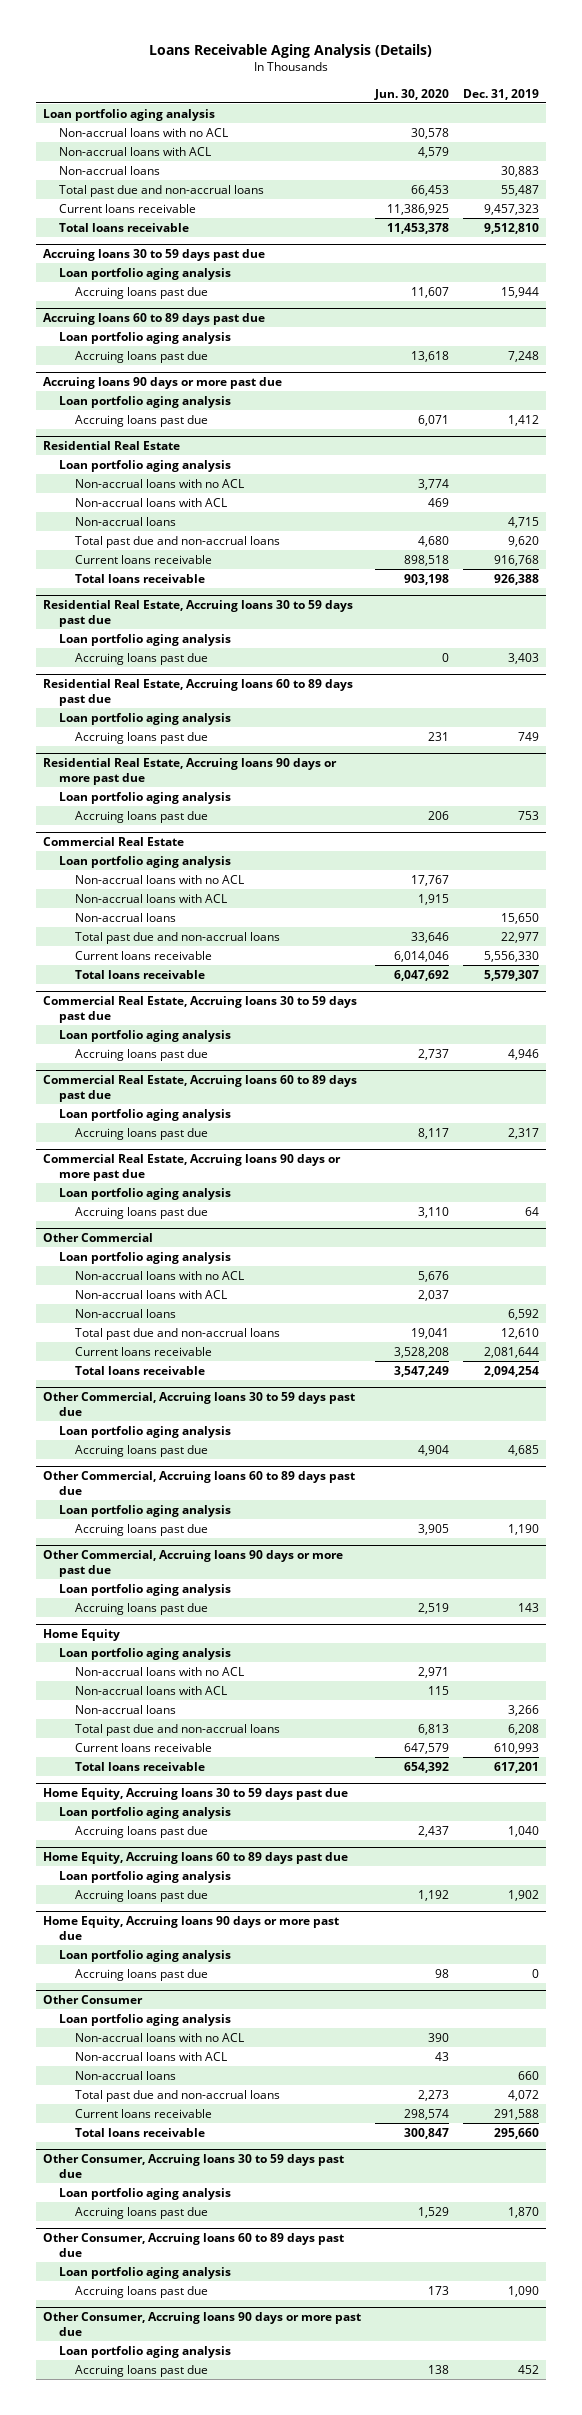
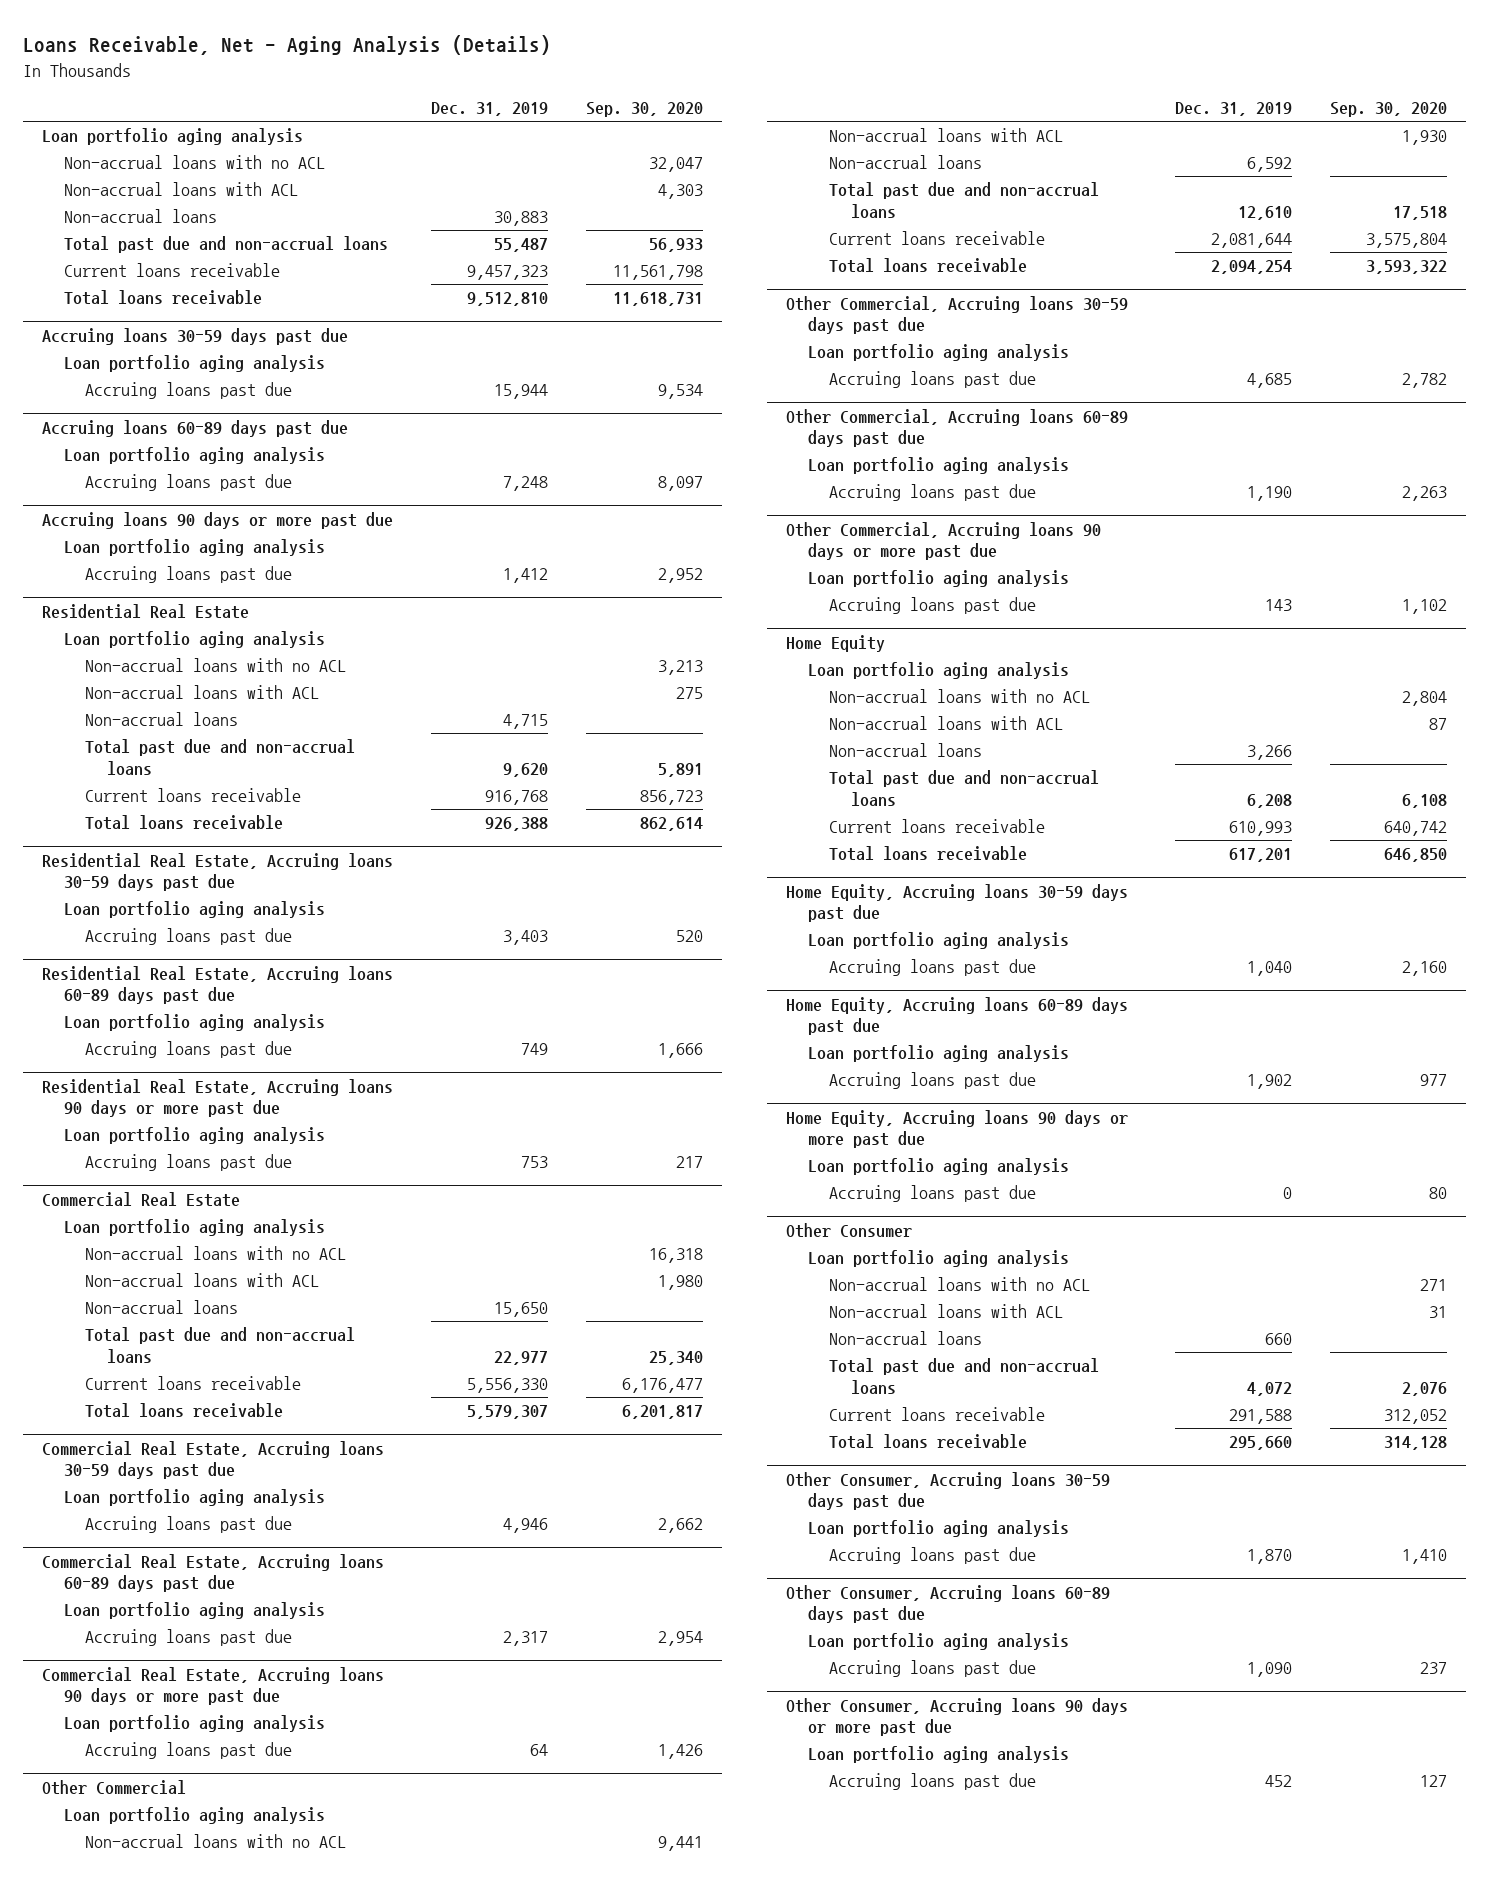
- Loans Receivable Aging Analysis (Details)
+ Loans Receivable, Net - Aging Analysis (Details)
- | Jun. 30, 2020 | Dec. 31, 2019
+ | Dec. 31, 2019 | Sep. 30, 2020
- Accruing loans 30 to 59 days past due
+ Accruing loans 30-59 days past due
- Accruing loans 60 to 89 days past due
+ Accruing loans 60-89 days past due
- Residential Real Estate, Accruing loans 30 to 59 days past due
+ Residential Real Estate, Accruing loans 30-59 days past due
- Residential Real Estate, Accruing loans 60 to 89 days past due
+ Residential Real Estate, Accruing loans 60-89 days past due
- Commercial Real Estate, Accruing loans 30 to 59 days past due
+ Commercial Real Estate, Accruing loans 30-59 days past due
- Commercial Real Estate, Accruing loans 60 to 89 days past due
+ Commercial Real Estate, Accruing loans 60-89 days past due
- Other Commercial, Accruing loans 30 to 59 days past due
+ Other Commercial, Accruing loans 30-59 days past due
- Other Commercial, Accruing loans 60 to 89 days past due
+ Other Commercial, Accruing loans 60-89 days past due
- Home Equity, Accruing loans 30 to 59 days past due
+ Home Equity, Accruing loans 30-59 days past due
- Home Equity, Accruing loans 60 to 89 days past due
+ Home Equity, Accruing loans 60-89 days past due
- Other Consumer, Accruing loans 30 to 59 days past due
+ Other Consumer, Accruing loans 30-59 days past due
- Other Consumer, Accruing loans 60 to 89 days past due
+ Other Consumer, Accruing loans 60-89 days past due

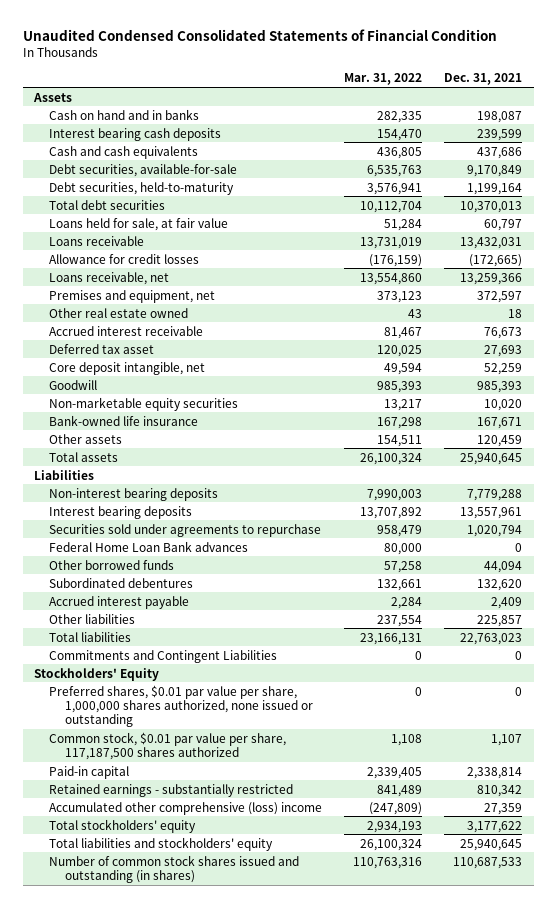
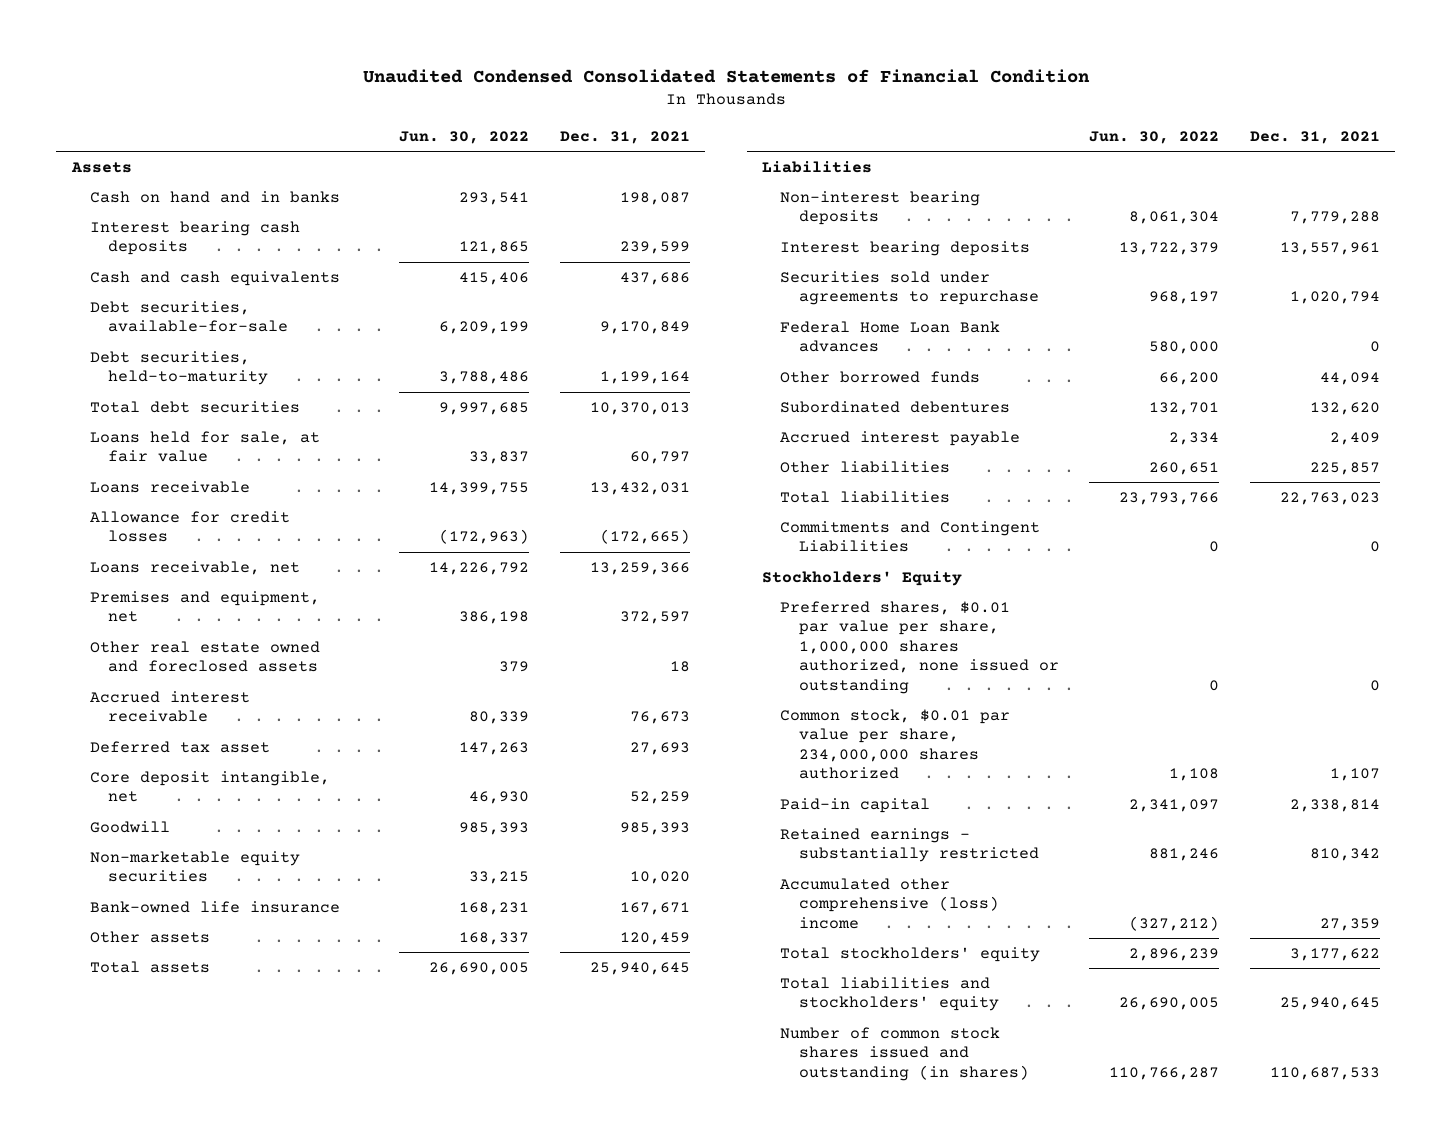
- | Mar. 31, 2022 | Dec. 31, 2021
+ | Jun. 30, 2022 | Dec. 31, 2021
- Other real estate owned | 43 | 18
+ Other real estate owned and foreclosed assets | 379 | 18
- Common stock, $0.01 par value per share, 117,187,500 shares authorized | 1,108 | 1,107
+ Common stock, $0.01 par value per share, 234,000,000 shares authorized | 1,108 | 1,107

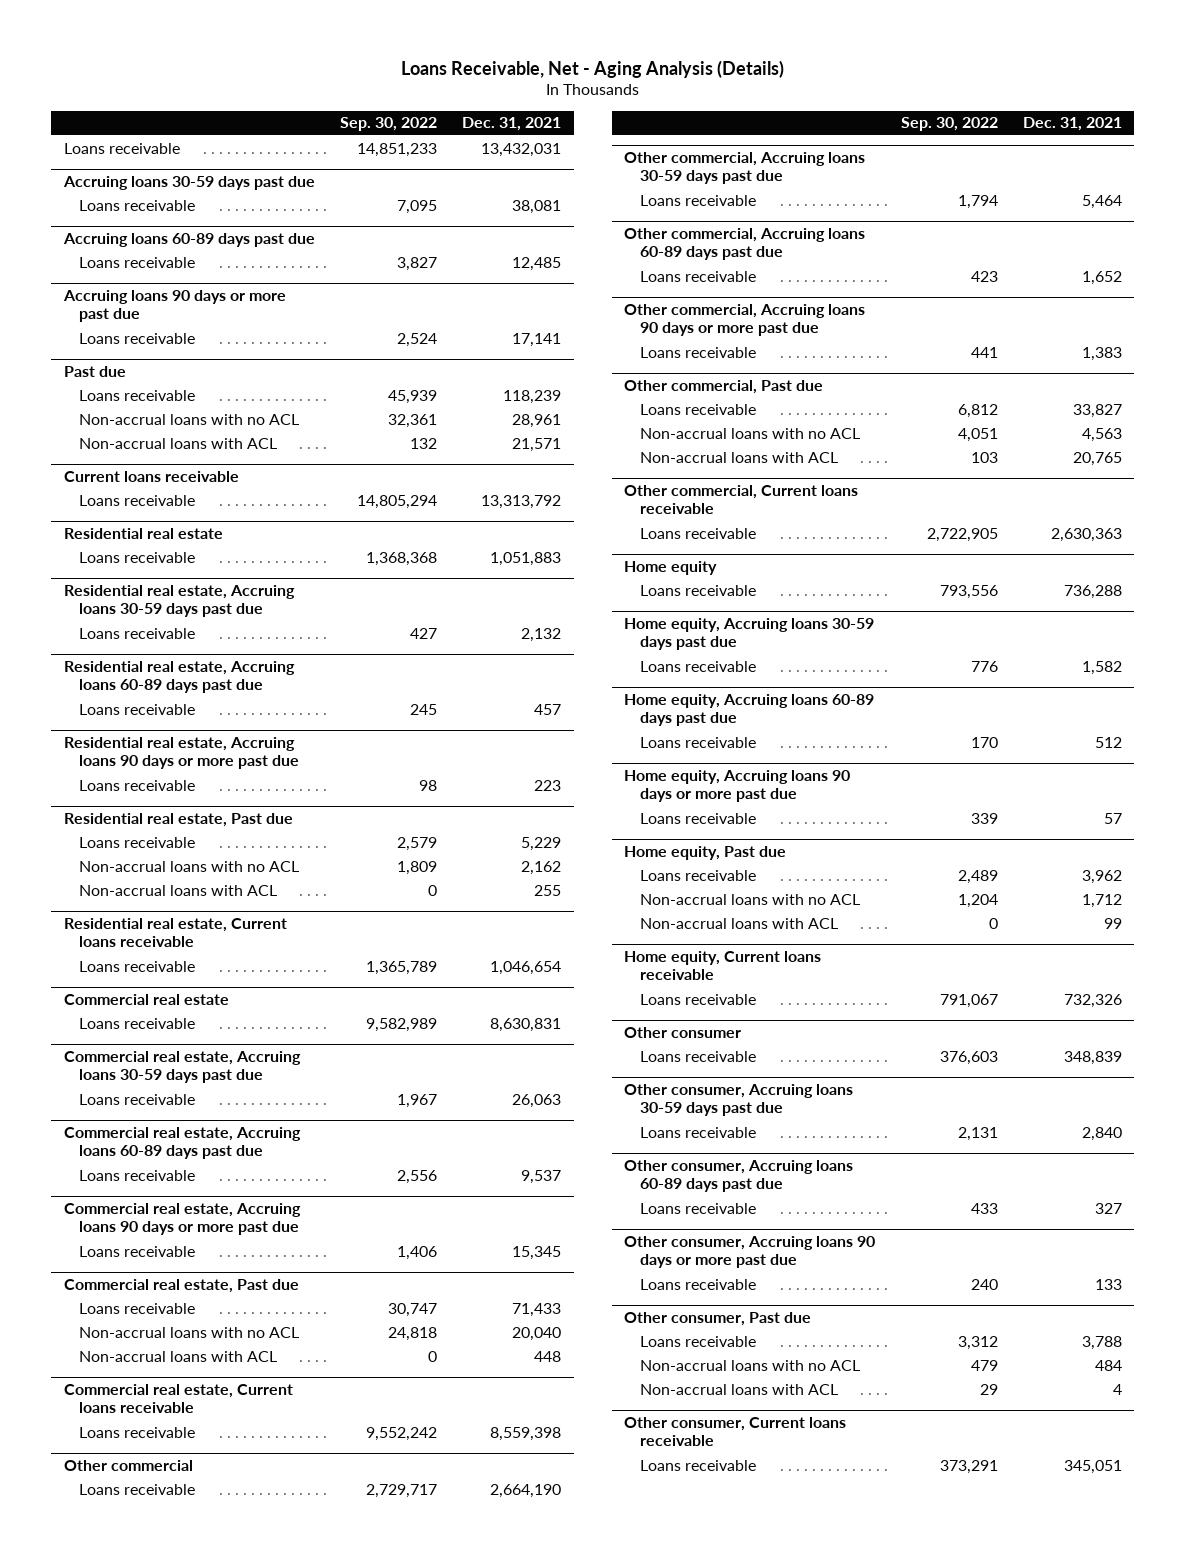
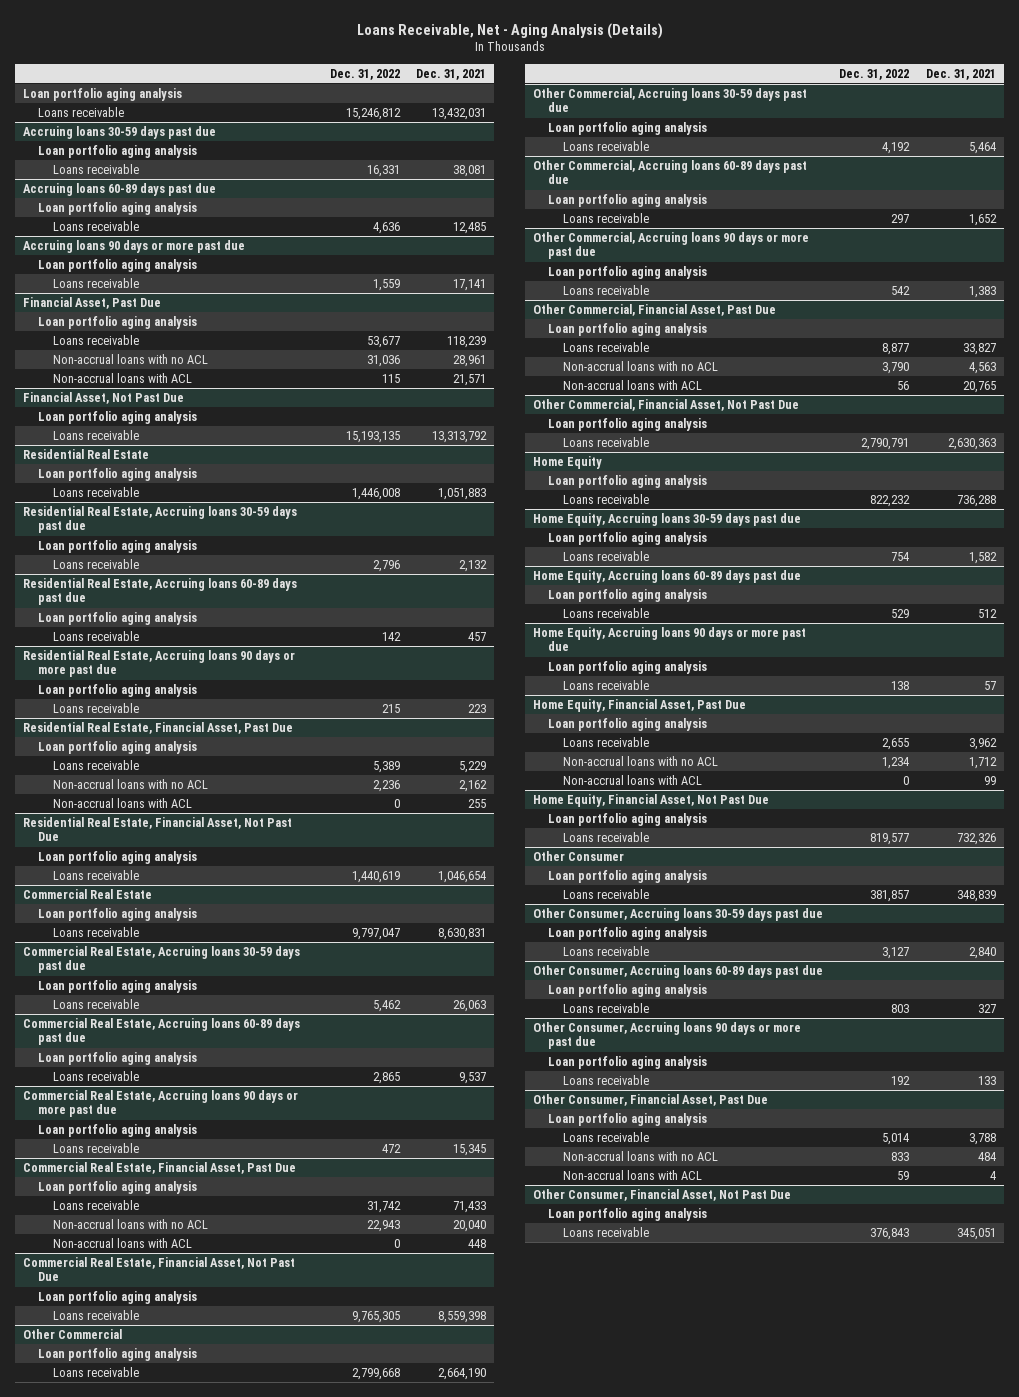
- | Sep. 30, 2022 | Dec. 31, 2021
+ | Dec. 31, 2022 | Dec. 31, 2021
+ Loan portfolio aging analysis
@ Accruing loans 30-59 days past due
+ Loan portfolio aging analysis
@ Accruing loans 60-89 days past due
+ Loan portfolio aging analysis
@ Accruing loans 90 days or more past due
+ Loan portfolio aging analysis
- Past due
+ Financial Asset, Past Due
+ Loan portfolio aging analysis
- Current loans receivable
+ Financial Asset, Not Past Due
+ Loan portfolio aging analysis
- Residential real estate
+ Residential Real Estate
+ Loan portfolio aging analysis
- Residential real estate, Accruing loans 30-59 days past due
+ Residential Real Estate, Accruing loans 30-59 days past due
+ Loan portfolio aging analysis
- Residential real estate, Accruing loans 60-89 days past due
+ Residential Real Estate, Accruing loans 60-89 days past due
+ Loan portfolio aging analysis
- Residential real estate, Accruing loans 90 days or more past due
+ Residential Real Estate, Accruing loans 90 days or more past due
+ Loan portfolio aging analysis
- Residential real estate, Past due
+ Residential Real Estate, Financial Asset, Past Due
+ Loan portfolio aging analysis
- Residential real estate, Current loans receivable
+ Residential Real Estate, Financial Asset, Not Past Due
+ Loan portfolio aging analysis
- Commercial real estate
+ Commercial Real Estate
+ Loan portfolio aging analysis
- Commercial real estate, Accruing loans 30-59 days past due
+ Commercial Real Estate, Accruing loans 30-59 days past due
+ Loan portfolio aging analysis
- Commercial real estate, Accruing loans 60-89 days past due
+ Commercial Real Estate, Accruing loans 60-89 days past due
+ Loan portfolio aging analysis
- Commercial real estate, Accruing loans 90 days or more past due
+ Commercial Real Estate, Accruing loans 90 days or more past due
+ Loan portfolio aging analysis
- Commercial real estate, Past due
+ Commercial Real Estate, Financial Asset, Past Due
+ Loan portfolio aging analysis
- Commercial real estate, Current loans receivable
+ Commercial Real Estate, Financial Asset, Not Past Due
+ Loan portfolio aging analysis
- Other commercial
+ Other Commercial
+ Loan portfolio aging analysis
- Other commercial, Accruing loans 30-59 days past due
+ Other Commercial, Accruing loans 30-59 days past due
+ Loan portfolio aging analysis
- Other commercial, Accruing loans 60-89 days past due
+ Other Commercial, Accruing loans 60-89 days past due
+ Loan portfolio aging analysis
- Other commercial, Accruing loans 90 days or more past due
+ Other Commercial, Accruing loans 90 days or more past due
+ Loan portfolio aging analysis
- Other commercial, Past due
+ Other Commercial, Financial Asset, Past Due
+ Loan portfolio aging analysis
- Other commercial, Current loans receivable
+ Other Commercial, Financial Asset, Not Past Due
+ Loan portfolio aging analysis
- Home equity
+ Home Equity
+ Loan portfolio aging analysis
- Home equity, Accruing loans 30-59 days past due
+ Home Equity, Accruing loans 30-59 days past due
+ Loan portfolio aging analysis
- Home equity, Accruing loans 60-89 days past due
+ Home Equity, Accruing loans 60-89 days past due
+ Loan portfolio aging analysis
- Home equity, Accruing loans 90 days or more past due
+ Home Equity, Accruing loans 90 days or more past due
+ Loan portfolio aging analysis
- Home equity, Past due
+ Home Equity, Financial Asset, Past Due
+ Loan portfolio aging analysis
- Home equity, Current loans receivable
+ Home Equity, Financial Asset, Not Past Due
+ Loan portfolio aging analysis
- Other consumer
+ Other Consumer
+ Loan portfolio aging analysis
- Other consumer, Accruing loans 30-59 days past due
+ Other Consumer, Accruing loans 30-59 days past due
+ Loan portfolio aging analysis
- Other consumer, Accruing loans 60-89 days past due
+ Other Consumer, Accruing loans 60-89 days past due
+ Loan portfolio aging analysis
- Other consumer, Accruing loans 90 days or more past due
+ Other Consumer, Accruing loans 90 days or more past due
+ Loan portfolio aging analysis
- Other consumer, Past due
+ Other Consumer, Financial Asset, Past Due
+ Loan portfolio aging analysis
- Other consumer, Current loans receivable
+ Other Consumer, Financial Asset, Not Past Due
+ Loan portfolio aging analysis

